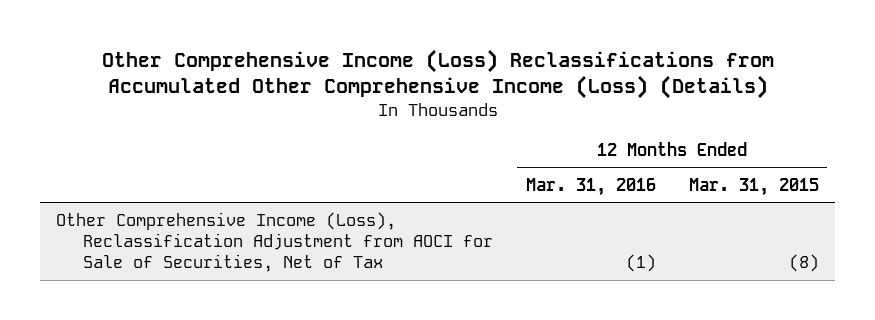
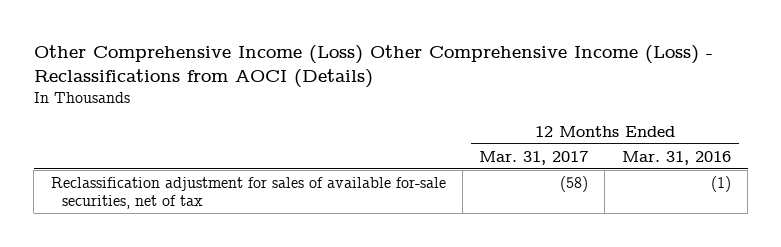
- Other Comprehensive Income (Loss) Reclassifications from Accumulated Other Comprehensive Income (Loss) (Details)
+ Other Comprehensive Income (Loss) Other Comprehensive Income (Loss) - Reclassifications from AOCI (Details)
- | 12 Months Ended Mar. 31, 2016 | 12 Months Ended Mar. 31, 2015
+ | 12 Months Ended Mar. 31, 2017 | 12 Months Ended Mar. 31, 2016
- Other Comprehensive Income (Loss), Reclassification Adjustment from AOCI for Sale of Securities, Net of Tax | (1) | (8)
+ Reclassification adjustment for sales of available for-sale securities, net of tax | (58) | (1)

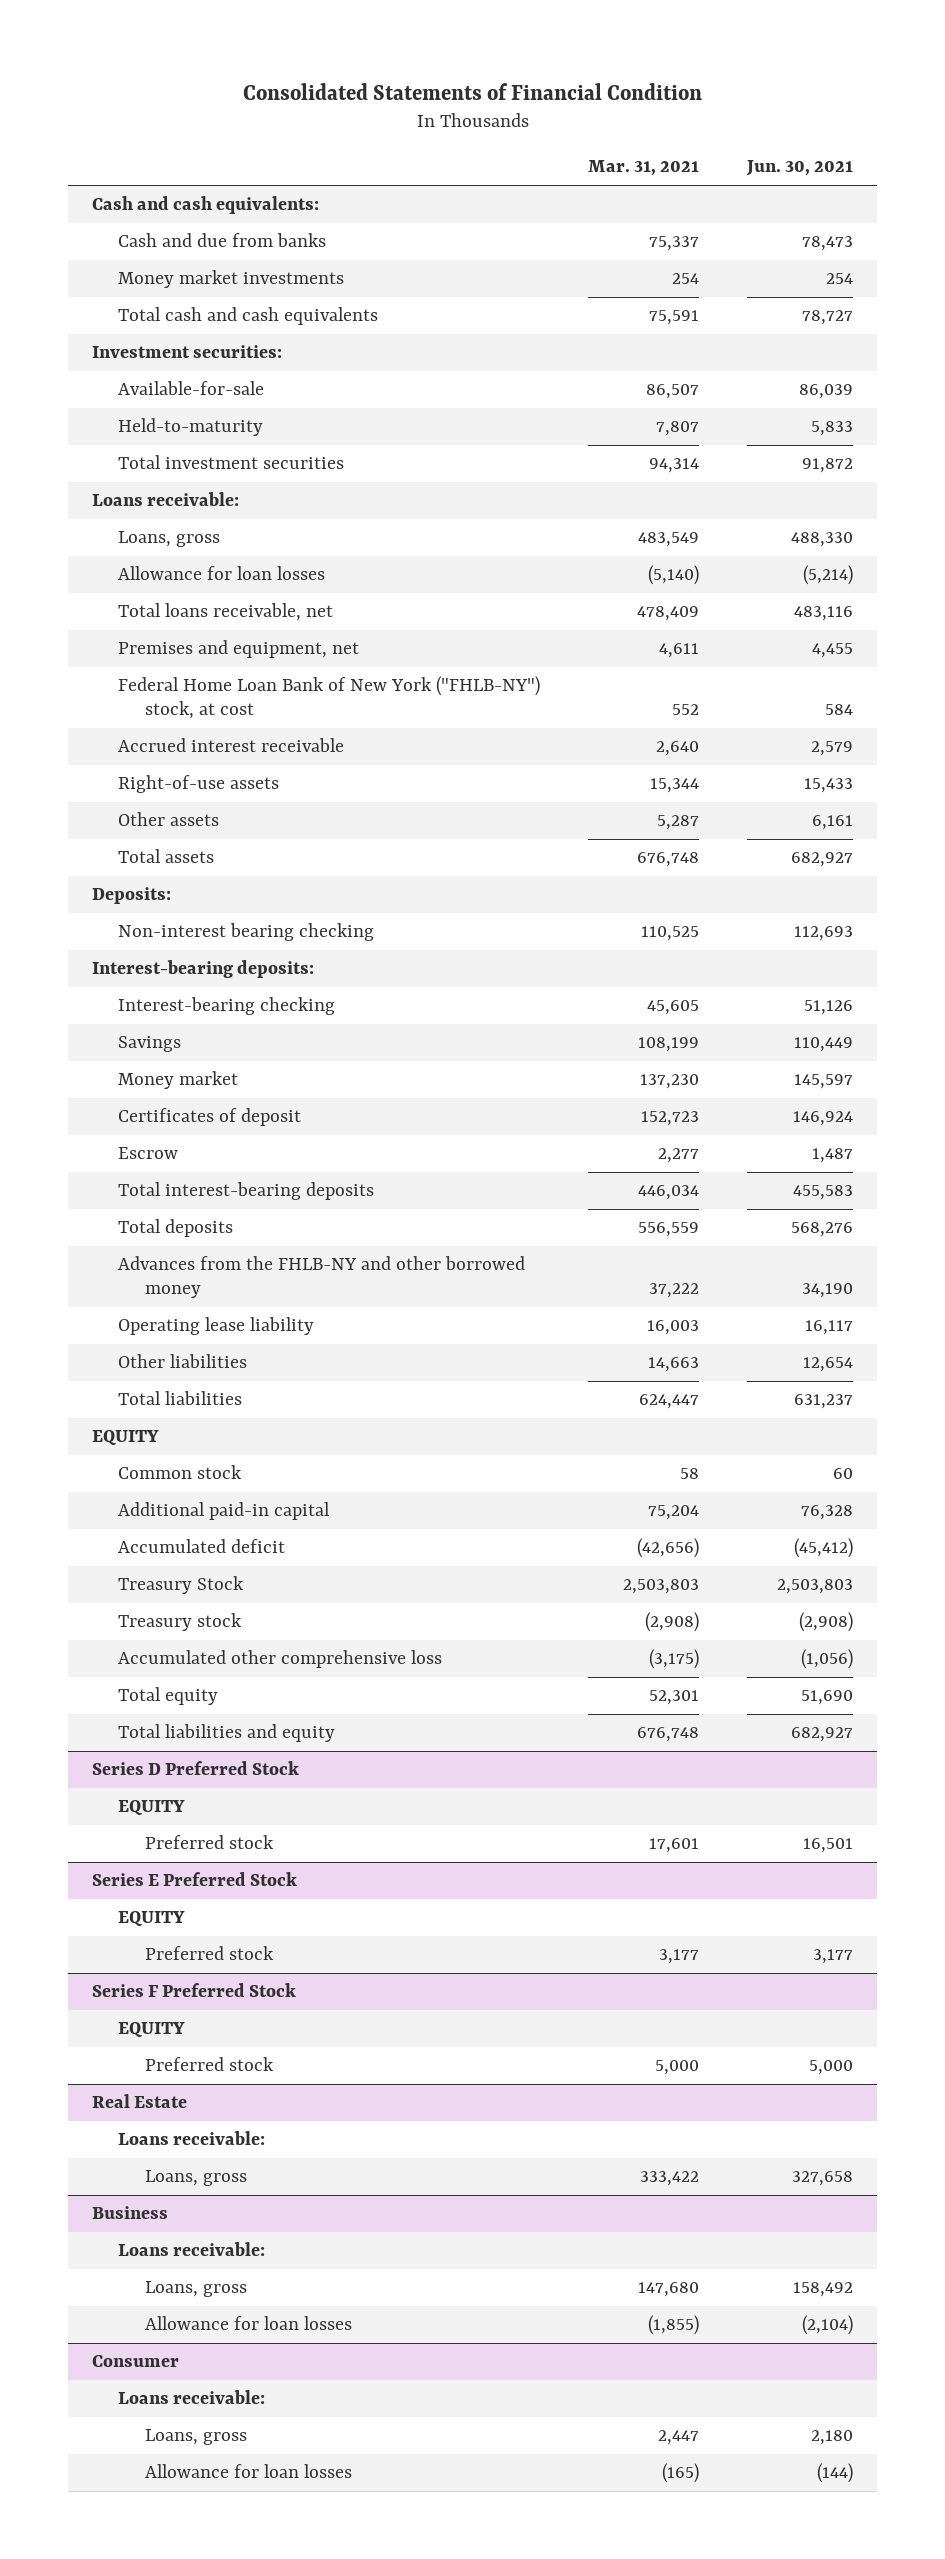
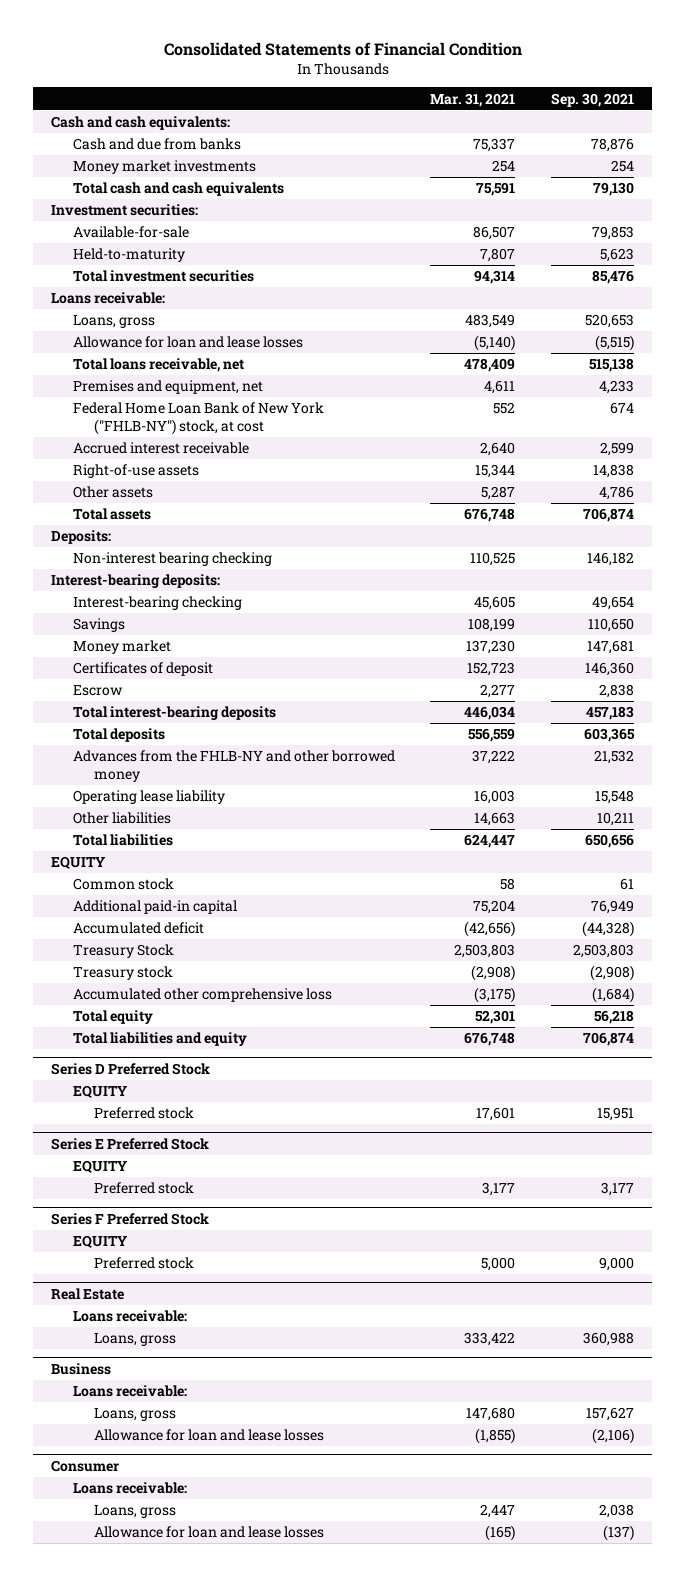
- | Mar. 31, 2021 | Jun. 30, 2021
+ | Mar. 31, 2021 | Sep. 30, 2021
- Allowance for loan losses | (5,140) | (5,214)
+ Allowance for loan and lease losses | (5,140) | (5,515)
@ Business
- Allowance for loan losses | (1,855) | (2,104)
+ Allowance for loan and lease losses | (1,855) | (2,106)
@ Consumer
- Allowance for loan losses | (165) | (144)
+ Allowance for loan and lease losses | (165) | (137)

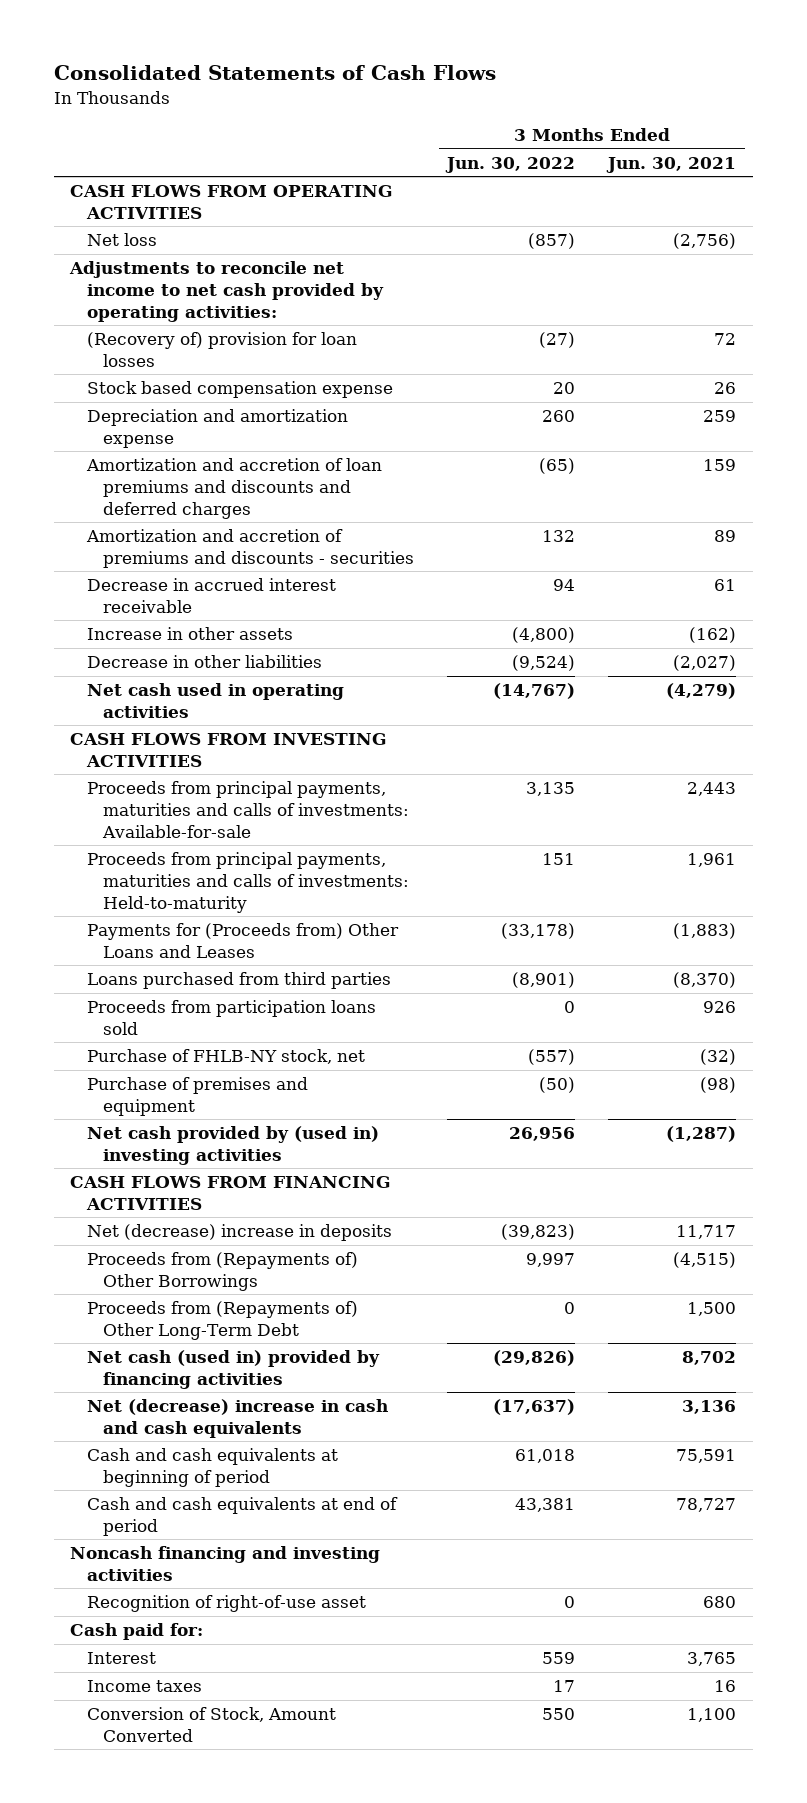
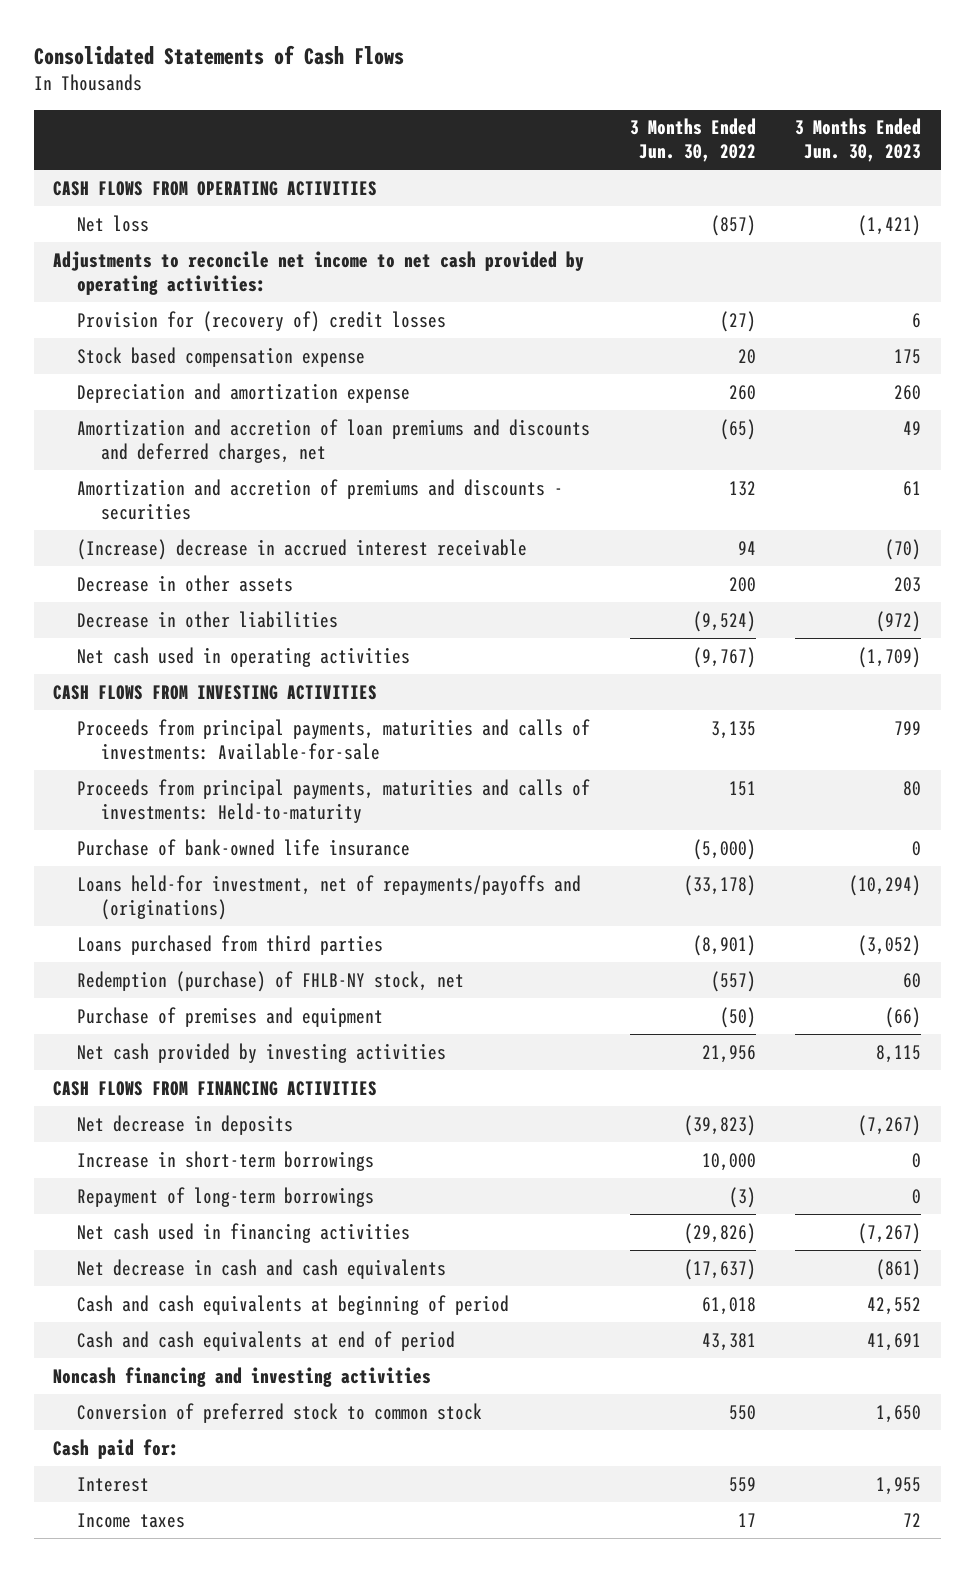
- | 3 Months Ended Jun. 30, 2022 | 3 Months Ended Jun. 30, 2021
+ | 3 Months Ended Jun. 30, 2022 | 3 Months Ended Jun. 30, 2023
- (Recovery of) provision for loan losses | (27) | 72
+ Provision for (recovery of) credit losses | (27) | 6
- Amortization and accretion of loan premiums and discounts and deferred charges | (65) | 159
+ Amortization and accretion of loan premiums and discounts and deferred charges, net | (65) | 49
- Decrease in accrued interest receivable | 94 | 61
- Increase in other assets | (4,800) | (162)
+ (Increase) decrease in accrued interest receivable | 94 | (70)
+ Decrease in other assets | 200 | 203
- Net cash used in operating activities | (14,767) | (4,279)
+ Net cash used in operating activities | (9,767) | (1,709)
- Payments for (Proceeds from) Other Loans and Leases | (33,178) | (1,883)
+ Purchase of bank-owned life insurance | (5,000) | 0
+ Loans held-for investment, net of repayments/payoffs and (originations) | (33,178) | (10,294)
- Proceeds from participation loans sold | 0 | 926
- Purchase of FHLB-NY stock, net | (557) | (32)
+ Redemption (purchase) of FHLB-NY stock, net | (557) | 60
- Net cash provided by (used in) investing activities | 26,956 | (1,287)
+ Net cash provided by investing activities | 21,956 | 8,115
- Net (decrease) increase in deposits | (39,823) | 11,717
- Proceeds from (Repayments of) Other Borrowings | 9,997 | (4,515)
- Proceeds from (Repayments of) Other Long-Term Debt | 0 | 1,500
- Net cash (used in) provided by financing activities | (29,826) | 8,702
- Net (decrease) increase in cash and cash equivalents | (17,637) | 3,136
+ Net decrease in deposits | (39,823) | (7,267)
+ Increase in short-term borrowings | 10,000 | 0
+ Repayment of long-term borrowings | (3) | 0
+ Net cash used in financing activities | (29,826) | (7,267)
+ Net decrease in cash and cash equivalents | (17,637) | (861)
- Recognition of right-of-use asset | 0 | 680
+ Conversion of preferred stock to common stock | 550 | 1,650
- Conversion of Stock, Amount Converted | 550 | 1,100

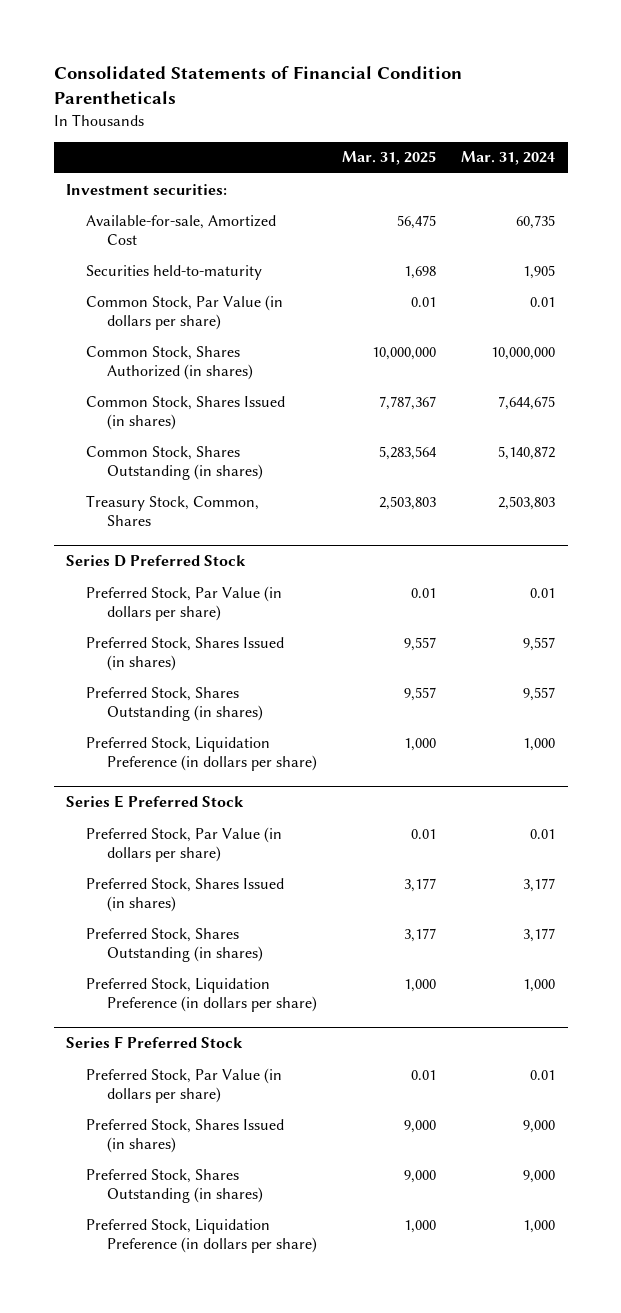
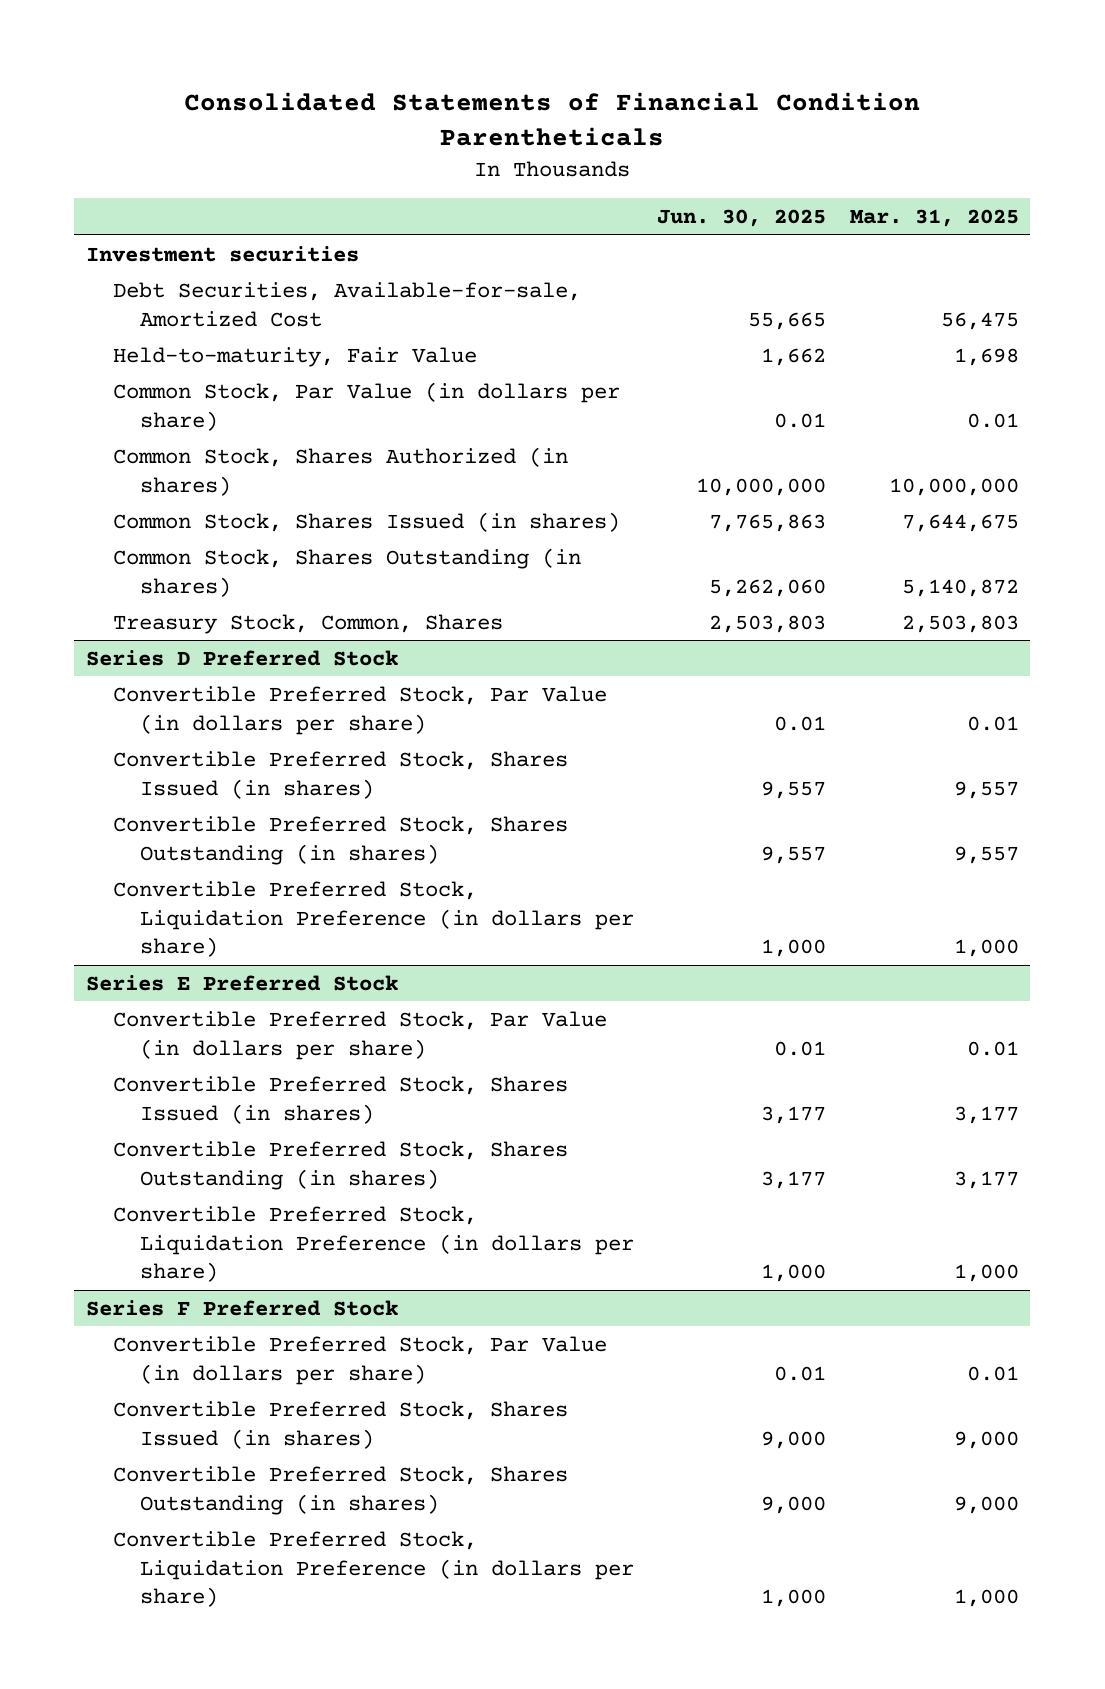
- | Mar. 31, 2025 | Mar. 31, 2024
+ | Jun. 30, 2025 | Mar. 31, 2025
- Investment securities:
- Available-for-sale, Amortized Cost | 56,475 | 60,735
- Securities held-to-maturity | 1,698 | 1,905
+ Investment securities
+ Debt Securities, Available-for-sale, Amortized Cost | 55,665 | 56,475
+ Held-to-maturity, Fair Value | 1,662 | 1,698
- Common Stock, Shares Issued (in shares) | 7,787,367 | 7,644,675
- Common Stock, Shares Outstanding (in shares) | 5,283,564 | 5,140,872
+ Common Stock, Shares Issued (in shares) | 7,765,863 | 7,644,675
+ Common Stock, Shares Outstanding (in shares) | 5,262,060 | 5,140,872
@ Series D Preferred Stock
- Preferred Stock, Par Value (in dollars per share) | 0.01 | 0.01
- Preferred Stock, Shares Issued (in shares) | 9,557 | 9,557
- Preferred Stock, Shares Outstanding (in shares) | 9,557 | 9,557
- Preferred Stock, Liquidation Preference (in dollars per share) | 1,000 | 1,000
+ Convertible Preferred Stock, Par Value (in dollars per share) | 0.01 | 0.01
+ Convertible Preferred Stock, Shares Issued (in shares) | 9,557 | 9,557
+ Convertible Preferred Stock, Shares Outstanding (in shares) | 9,557 | 9,557
+ Convertible Preferred Stock, Liquidation Preference (in dollars per share) | 1,000 | 1,000
@ Series E Preferred Stock
- Preferred Stock, Par Value (in dollars per share) | 0.01 | 0.01
- Preferred Stock, Shares Issued (in shares) | 3,177 | 3,177
- Preferred Stock, Shares Outstanding (in shares) | 3,177 | 3,177
- Preferred Stock, Liquidation Preference (in dollars per share) | 1,000 | 1,000
+ Convertible Preferred Stock, Par Value (in dollars per share) | 0.01 | 0.01
+ Convertible Preferred Stock, Shares Issued (in shares) | 3,177 | 3,177
+ Convertible Preferred Stock, Shares Outstanding (in shares) | 3,177 | 3,177
+ Convertible Preferred Stock, Liquidation Preference (in dollars per share) | 1,000 | 1,000
@ Series F Preferred Stock
- Preferred Stock, Par Value (in dollars per share) | 0.01 | 0.01
- Preferred Stock, Shares Issued (in shares) | 9,000 | 9,000
- Preferred Stock, Shares Outstanding (in shares) | 9,000 | 9,000
- Preferred Stock, Liquidation Preference (in dollars per share) | 1,000 | 1,000
+ Convertible Preferred Stock, Par Value (in dollars per share) | 0.01 | 0.01
+ Convertible Preferred Stock, Shares Issued (in shares) | 9,000 | 9,000
+ Convertible Preferred Stock, Shares Outstanding (in shares) | 9,000 | 9,000
+ Convertible Preferred Stock, Liquidation Preference (in dollars per share) | 1,000 | 1,000

